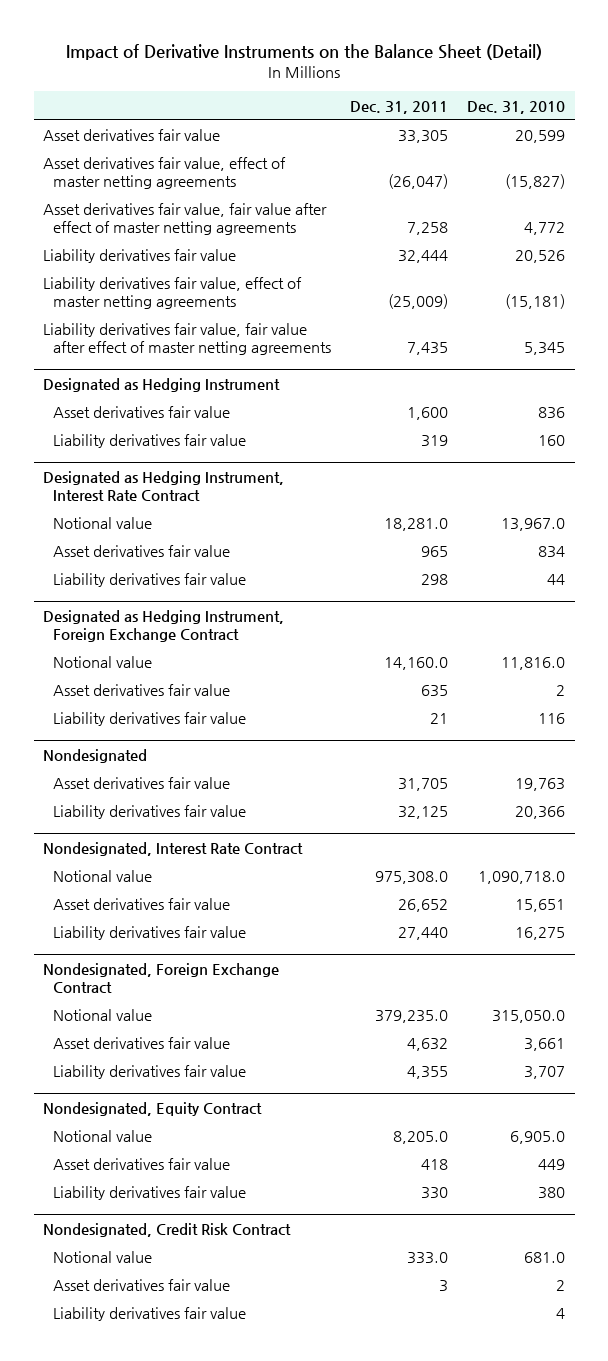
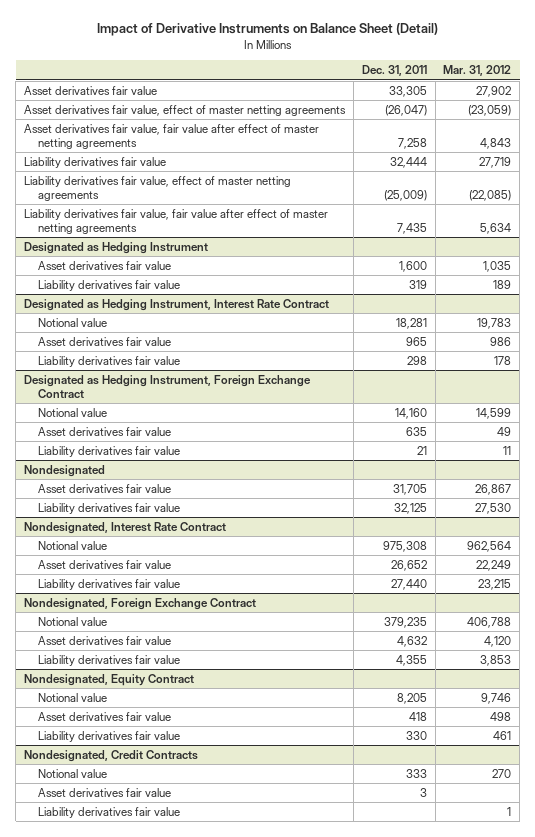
- Impact of Derivative Instruments on the Balance Sheet (Detail)
+ Impact of Derivative Instruments on Balance Sheet (Detail)
- | Dec. 31, 2011 | Dec. 31, 2010
+ | Dec. 31, 2011 | Mar. 31, 2012
@ Designated as Hedging Instrument, Interest Rate Contract
- Notional value | 18,281.0 | 13,967.0
+ Notional value | 18,281 | 19,783
@ Designated as Hedging Instrument, Foreign Exchange Contract
- Notional value | 14,160.0 | 11,816.0
+ Notional value | 14,160 | 14,599
@ Nondesignated, Interest Rate Contract
- Notional value | 975,308.0 | 1,090,718.0
+ Notional value | 975,308 | 962,564
@ Nondesignated, Foreign Exchange Contract
- Notional value | 379,235.0 | 315,050.0
+ Notional value | 379,235 | 406,788
@ Nondesignated, Equity Contract
- Notional value | 8,205.0 | 6,905.0
+ Notional value | 8,205 | 9,746
- Nondesignated, Credit Risk Contract
- Notional value | 333.0 | 681.0
+ Nondesignated, Credit Contracts
+ Notional value | 333 | 270

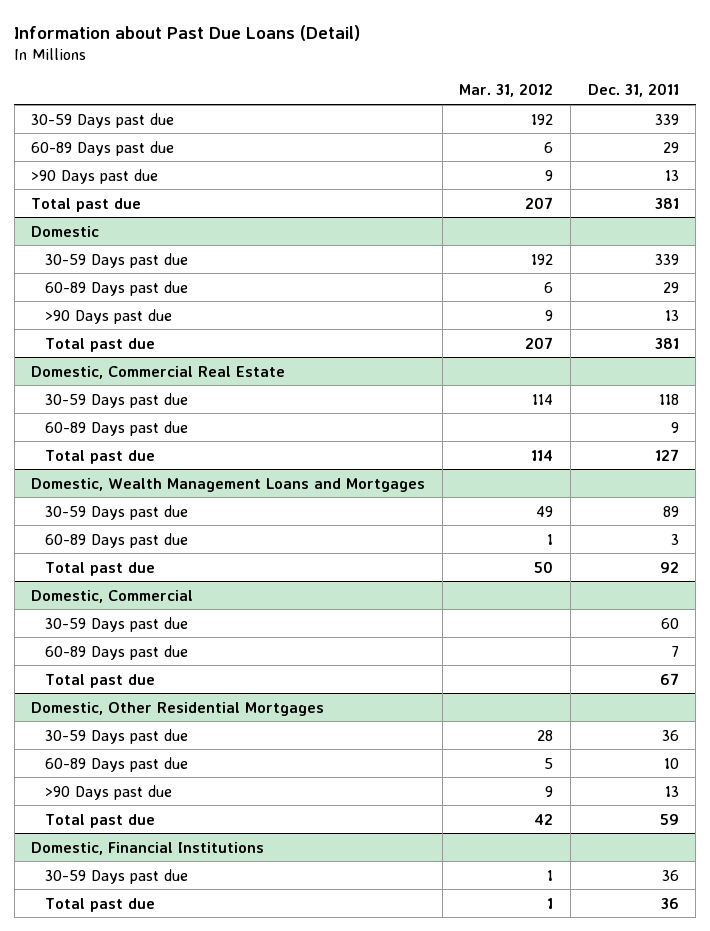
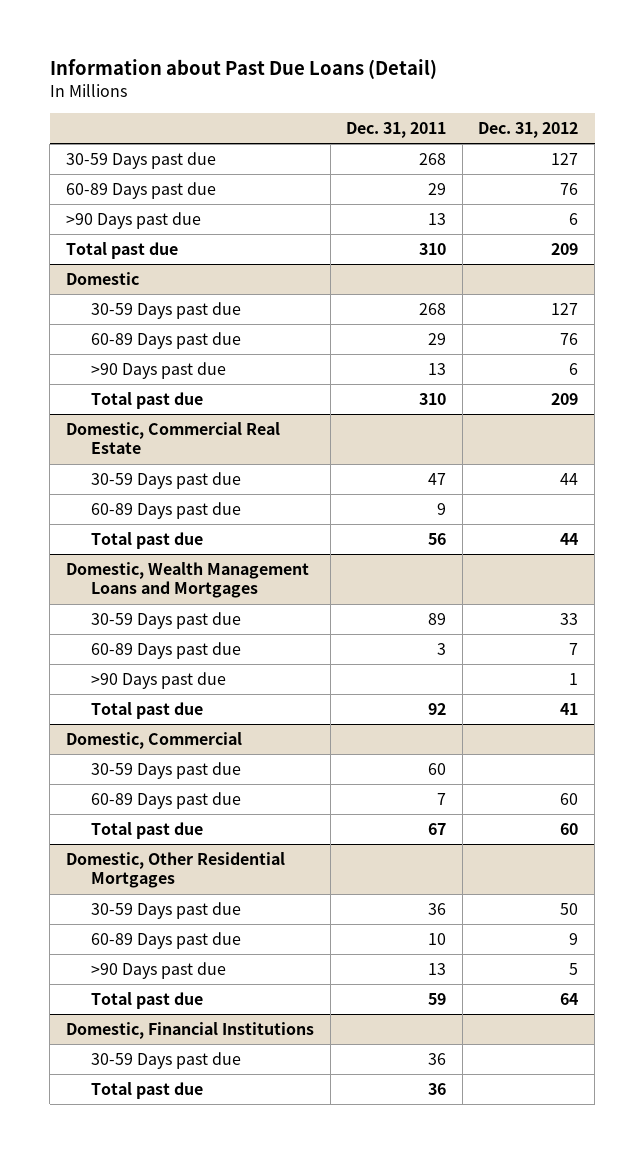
- | Mar. 31, 2012 | Dec. 31, 2011
+ | Dec. 31, 2011 | Dec. 31, 2012
- 30-59 Days past due | 192 | 339
+ 30-59 Days past due | 268 | 127
- Total past due | 207 | 381
+ Total past due | 310 | 209
@ Domestic
- 30-59 Days past due | 192 | 339
+ 30-59 Days past due | 268 | 127
- Total past due | 207 | 381
+ Total past due | 310 | 209
@ Domestic, Commercial Real Estate
- 30-59 Days past due | 114 | 118
+ 30-59 Days past due | 47 | 44
- Total past due | 114 | 127
+ Total past due | 56 | 44
@ Domestic, Wealth Management Loans and Mortgages
+ >90 Days past due | | 1

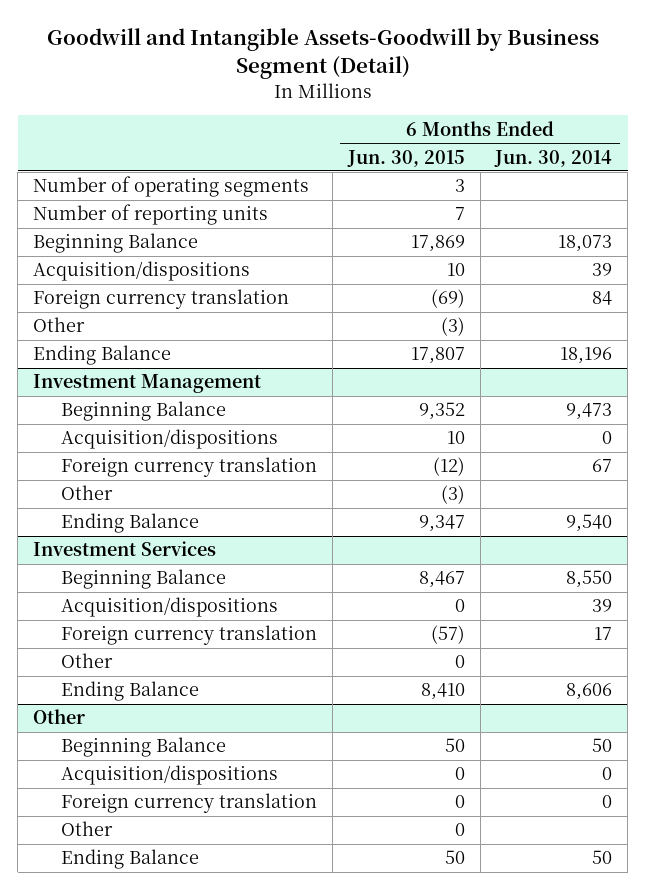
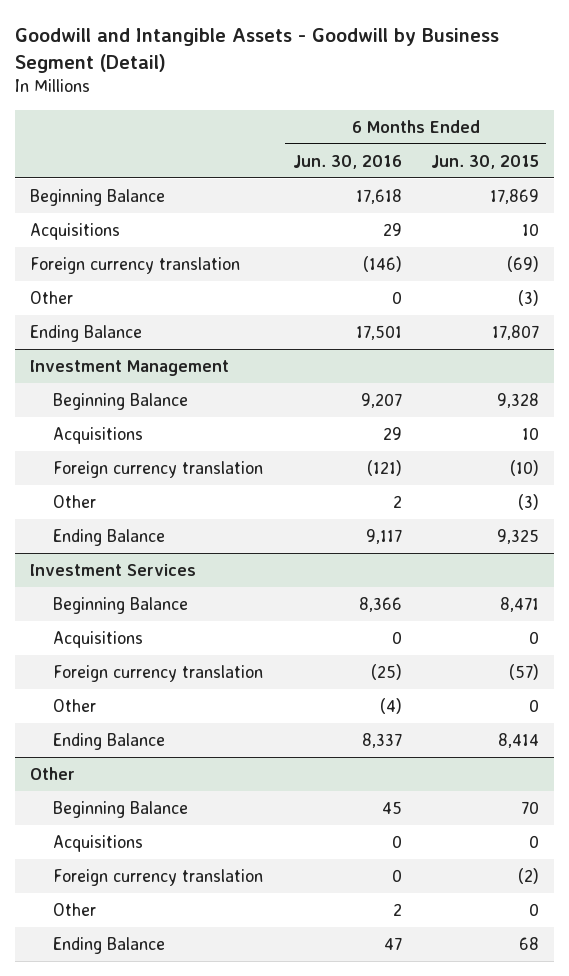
- Goodwill and Intangible Assets-Goodwill by Business Segment (Detail)
+ Goodwill and Intangible Assets - Goodwill by Business Segment (Detail)
- | 6 Months Ended Jun. 30, 2015 | 6 Months Ended Jun. 30, 2014
+ | 6 Months Ended Jun. 30, 2016 | 6 Months Ended Jun. 30, 2015
- Number of operating segments | 3 |
- Number of reporting units | 7 |
- Acquisition/dispositions | 10 | 39
+ Acquisitions | 29 | 10
@ Investment Management
- Beginning Balance | 9,352 | 9,473
- Acquisition/dispositions | 10 | 0
- Foreign currency translation | (12) | 67
+ Beginning Balance | 9,207 | 9,328
+ Acquisitions | 29 | 10
+ Foreign currency translation | (121) | (10)
- Ending Balance | 9,347 | 9,540
+ Ending Balance | 9,117 | 9,325
@ Investment Services
- Beginning Balance | 8,467 | 8,550
- Acquisition/dispositions | 0 | 39
+ Beginning Balance | 8,366 | 8,471
+ Acquisitions | 0 | 0
- Ending Balance | 8,410 | 8,606
+ Ending Balance | 8,337 | 8,414
@ Other
- Beginning Balance | 50 | 50
- Acquisition/dispositions | 0 | 0
- Foreign currency translation | 0 | 0
+ Beginning Balance | 45 | 70
+ Acquisitions | 0 | 0
+ Foreign currency translation | 0 | (2)
- Ending Balance | 50 | 50
+ Ending Balance | 47 | 68

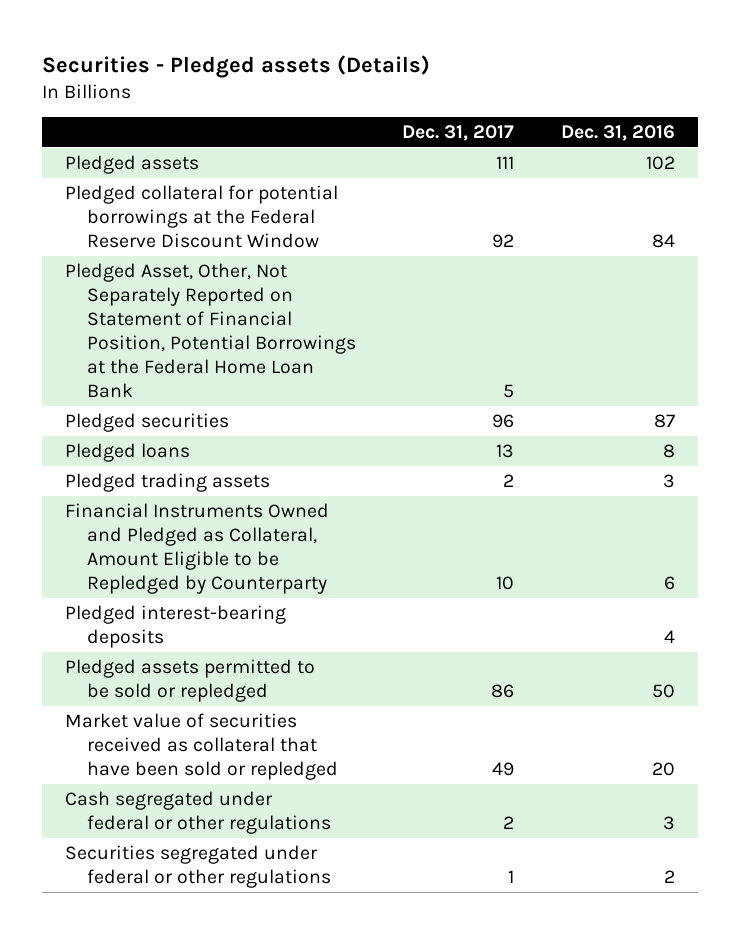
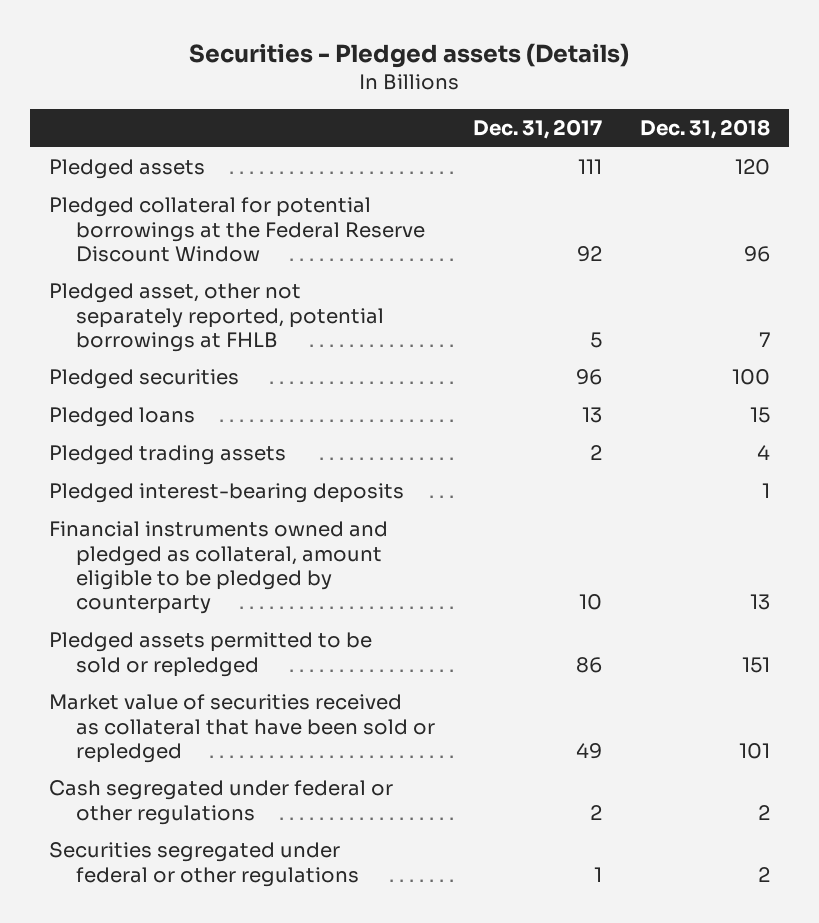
- | Dec. 31, 2017 | Dec. 31, 2016
+ | Dec. 31, 2017 | Dec. 31, 2018
- Pledged Asset, Other, Not Separately Reported on Statement of Financial Position, Potential Borrowings at the Federal Home Loan Bank | 5 |
+ Pledged asset, other not separately reported, potential borrowings at FHLB | 5 | 7
- Financial Instruments Owned and Pledged as Collateral, Amount Eligible to be Repledged by Counterparty | 10 | 6
+ Financial instruments owned and pledged as collateral, amount eligible to be pledged by counterparty | 10 | 13

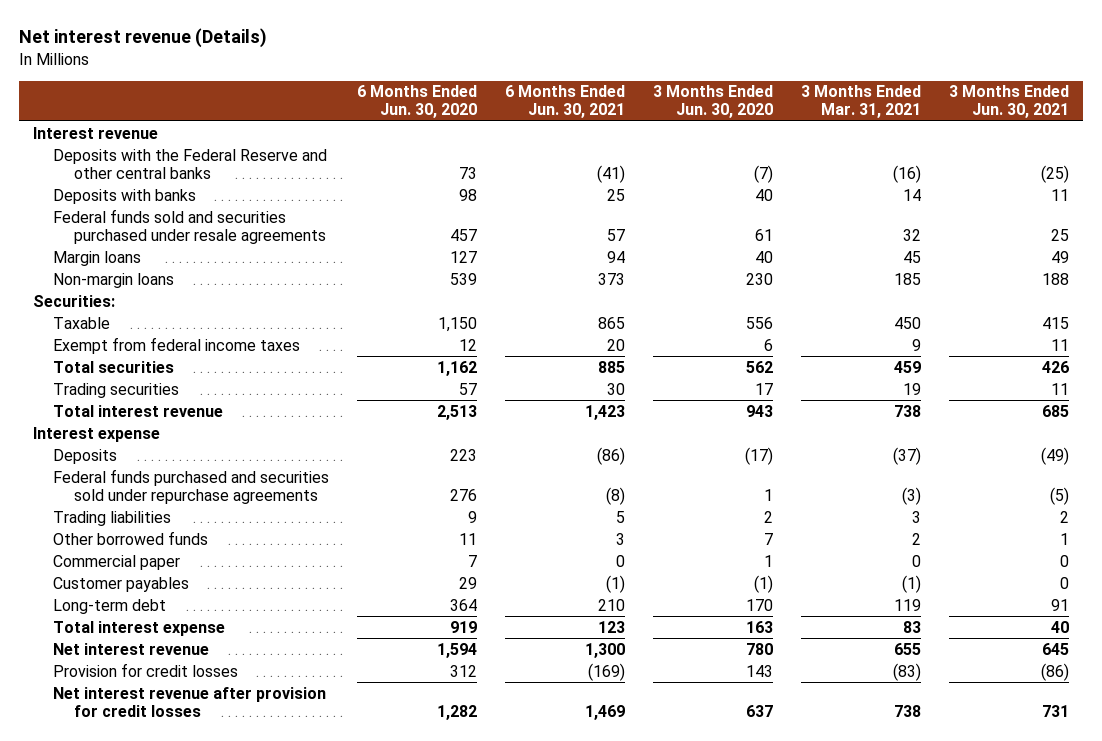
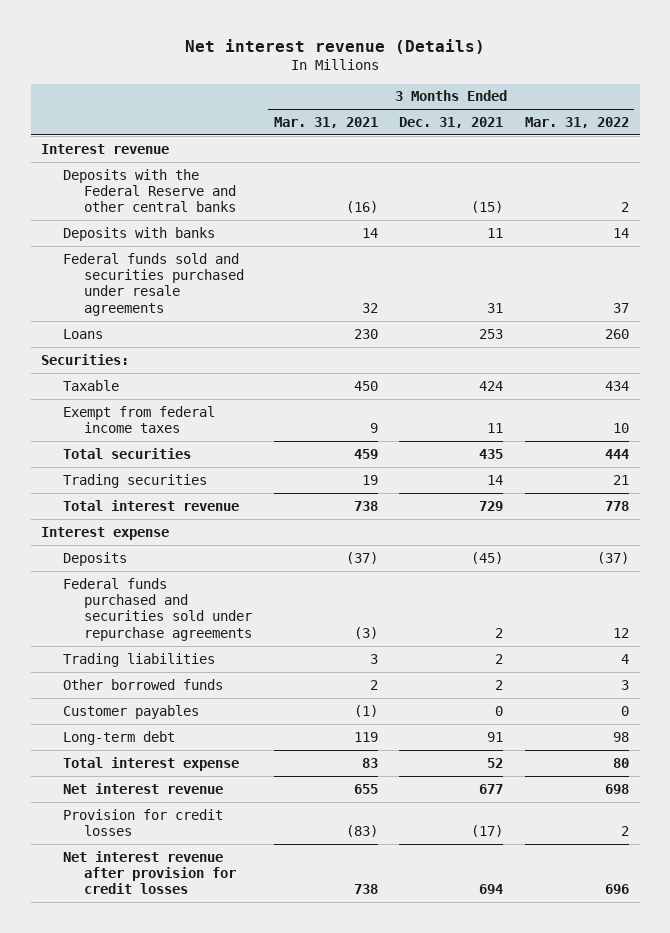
- | 6 Months Ended Jun. 30, 2020 | 6 Months Ended Jun. 30, 2021 | 3 Months Ended Jun. 30, 2020 | 3 Months Ended Mar. 31, 2021 | 3 Months Ended Jun. 30, 2021
+ | 3 Months Ended Mar. 31, 2021 | 3 Months Ended Dec. 31, 2021 | 3 Months Ended Mar. 31, 2022
- Margin loans | 127 | 94 | 40 | 45 | 49
- Non-margin loans | 539 | 373 | 230 | 185 | 188
+ Loans | 230 | 253 | 260
- Commercial paper | 7 | 0 | 1 | 0 | 0

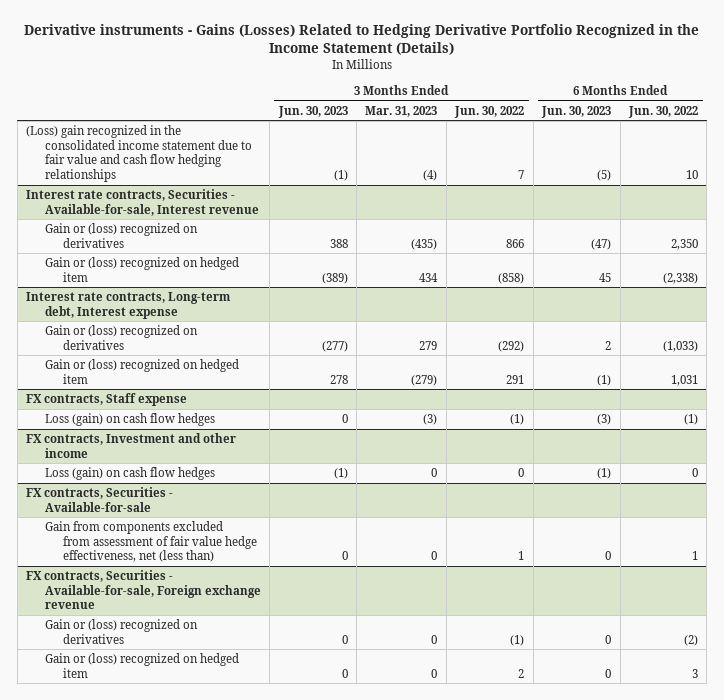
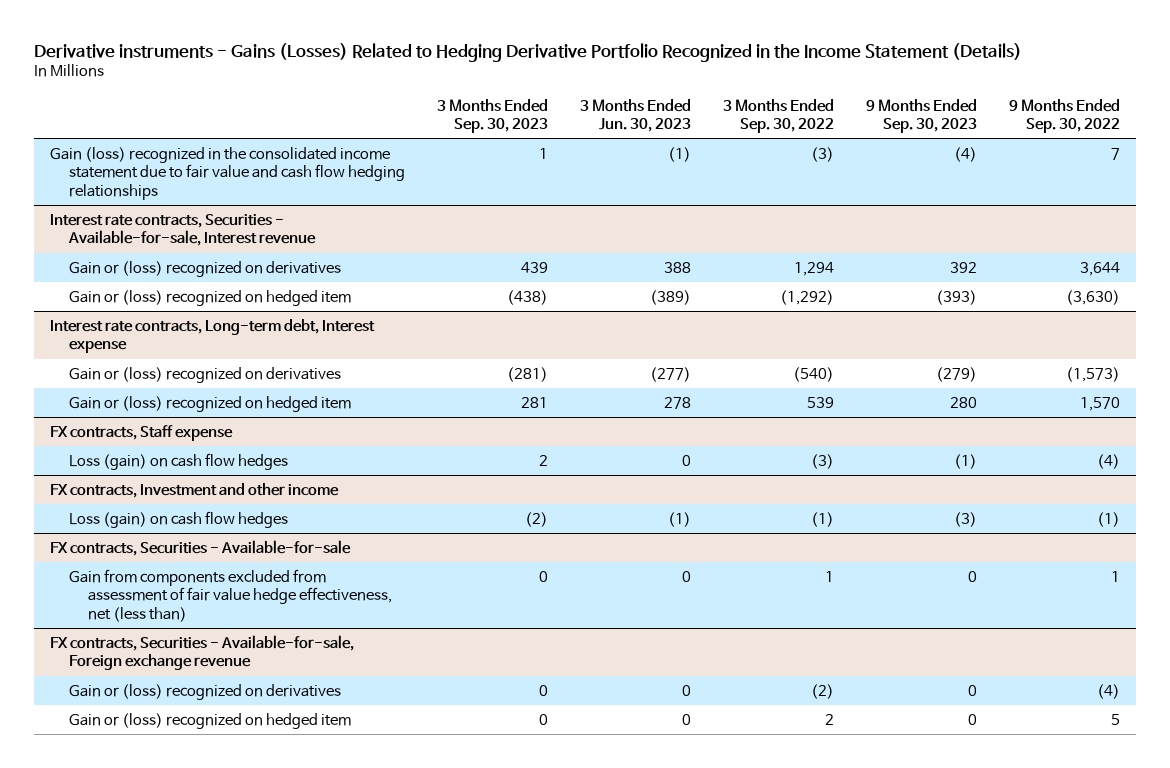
- | 3 Months Ended Jun. 30, 2023 | 3 Months Ended Mar. 31, 2023 | 3 Months Ended Jun. 30, 2022 | 6 Months Ended Jun. 30, 2023 | 6 Months Ended Jun. 30, 2022
+ | 3 Months Ended Sep. 30, 2023 | 3 Months Ended Jun. 30, 2023 | 3 Months Ended Sep. 30, 2022 | 9 Months Ended Sep. 30, 2023 | 9 Months Ended Sep. 30, 2022
- (Loss) gain recognized in the consolidated income statement due to fair value and cash flow hedging relationships | (1) | (4) | 7 | (5) | 10
+ Gain (loss) recognized in the consolidated income statement due to fair value and cash flow hedging relationships | 1 | (1) | (3) | (4) | 7

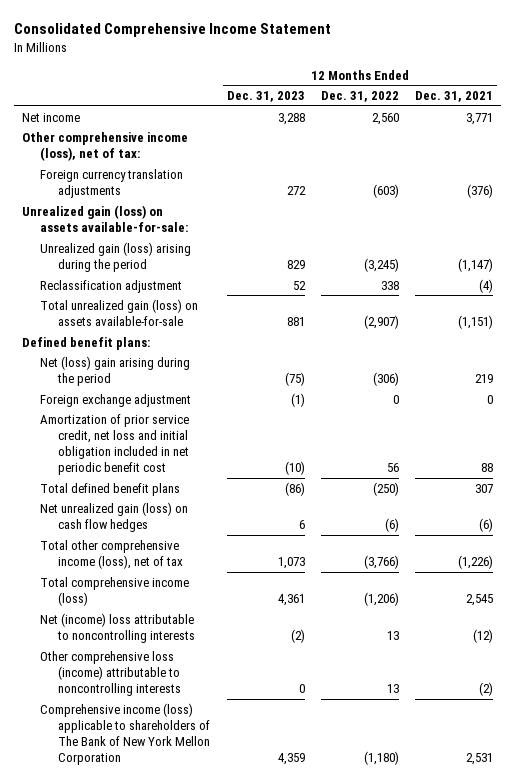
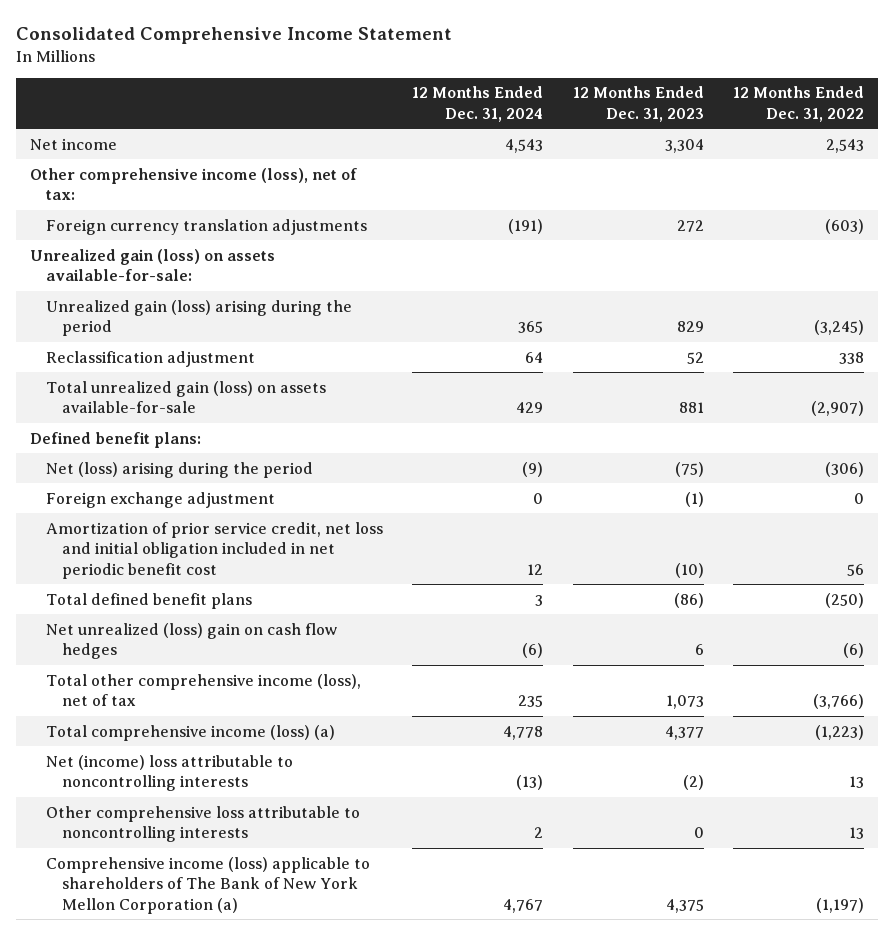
- | 12 Months Ended Dec. 31, 2023 | 12 Months Ended Dec. 31, 2022 | 12 Months Ended Dec. 31, 2021
+ | 12 Months Ended Dec. 31, 2024 | 12 Months Ended Dec. 31, 2023 | 12 Months Ended Dec. 31, 2022
- Net income | 3,288 | 2,560 | 3,771
+ Net income | 4,543 | 3,304 | 2,543
- Net (loss) gain arising during the period | (75) | (306) | 219
+ Net (loss) arising during the period | (9) | (75) | (306)
- Net unrealized gain (loss) on cash flow hedges | 6 | (6) | (6)
+ Net unrealized (loss) gain on cash flow hedges | (6) | 6 | (6)
- Total comprehensive income (loss) | 4,361 | (1,206) | 2,545
+ Total comprehensive income (loss) (a) | 4,778 | 4,377 | (1,223)
- Other comprehensive loss (income) attributable to noncontrolling interests | 0 | 13 | (2)
- Comprehensive income (loss) applicable to shareholders of The Bank of New York Mellon Corporation | 4,359 | (1,180) | 2,531
+ Other comprehensive loss attributable to noncontrolling interests | 2 | 0 | 13
+ Comprehensive income (loss) applicable to shareholders of The Bank of New York Mellon Corporation (a) | 4,767 | 4,375 | (1,197)

